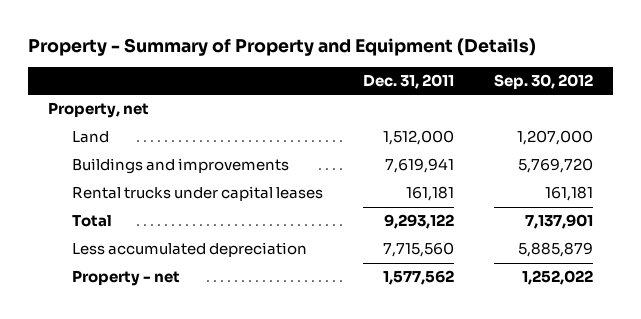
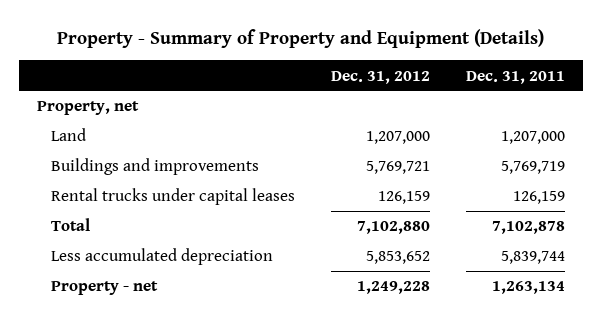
- | Dec. 31, 2011 | Sep. 30, 2012
+ | Dec. 31, 2012 | Dec. 31, 2011
- Land | 1,512,000 | 1,207,000
- Buildings and improvements | 7,619,941 | 5,769,720
- Rental trucks under capital leases | 161,181 | 161,181
- Total | 9,293,122 | 7,137,901
- Less accumulated depreciation | 7,715,560 | 5,885,879
- Property - net | 1,577,562 | 1,252,022
+ Land | 1,207,000 | 1,207,000
+ Buildings and improvements | 5,769,721 | 5,769,719
+ Rental trucks under capital leases | 126,159 | 126,159
+ Total | 7,102,880 | 7,102,878
+ Less accumulated depreciation | 5,853,652 | 5,839,744
+ Property - net | 1,249,228 | 1,263,134

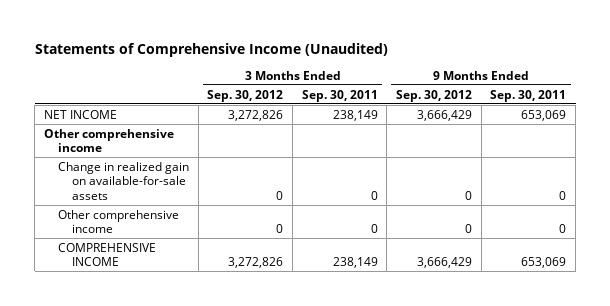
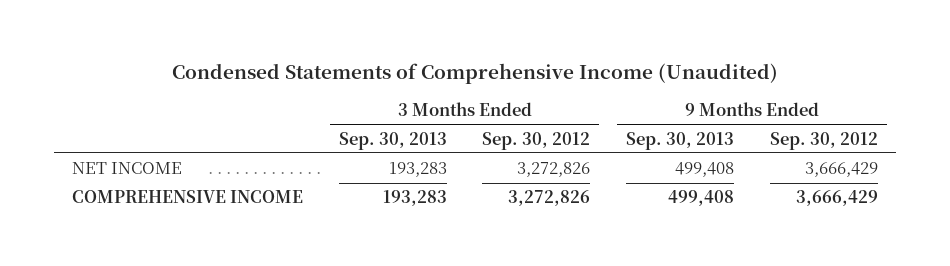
- Statements of Comprehensive Income (Unaudited)
+ Condensed Statements of Comprehensive Income (Unaudited)
- | 3 Months Ended Sep. 30, 2012 | 3 Months Ended Sep. 30, 2011 | 9 Months Ended Sep. 30, 2012 | 9 Months Ended Sep. 30, 2011
+ | 3 Months Ended Sep. 30, 2013 | 3 Months Ended Sep. 30, 2012 | 9 Months Ended Sep. 30, 2013 | 9 Months Ended Sep. 30, 2012
- Other comprehensive income
- Change in realized gain on available-for-sale assets | 0 | 0 | 0 | 0
- Other comprehensive income | 0 | 0 | 0 | 0

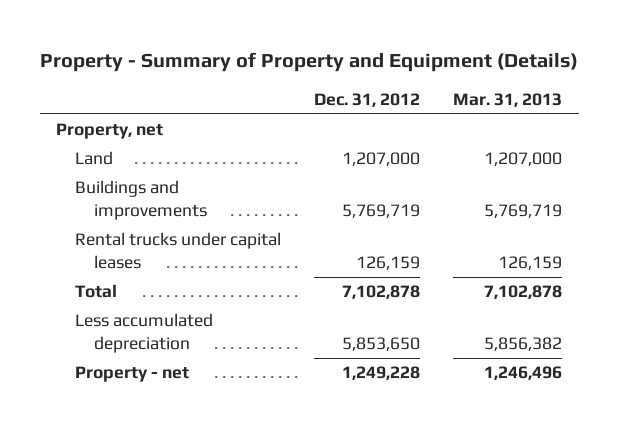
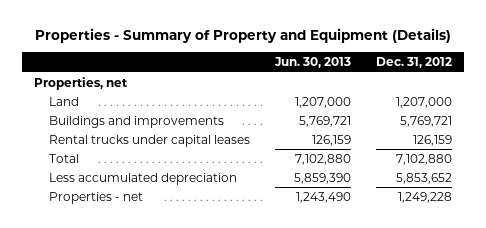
- Property - Summary of Property and Equipment (Details)
+ Properties - Summary of Property and Equipment (Details)
- | Dec. 31, 2012 | Mar. 31, 2013
+ | Jun. 30, 2013 | Dec. 31, 2012
- Property, net
+ Properties, net
- Buildings and improvements | 5,769,719 | 5,769,719
+ Buildings and improvements | 5,769,721 | 5,769,721
- Total | 7,102,878 | 7,102,878
- Less accumulated depreciation | 5,853,650 | 5,856,382
- Property - net | 1,249,228 | 1,246,496
+ Total | 7,102,880 | 7,102,880
+ Less accumulated depreciation | 5,859,390 | 5,853,652
+ Properties - net | 1,243,490 | 1,249,228

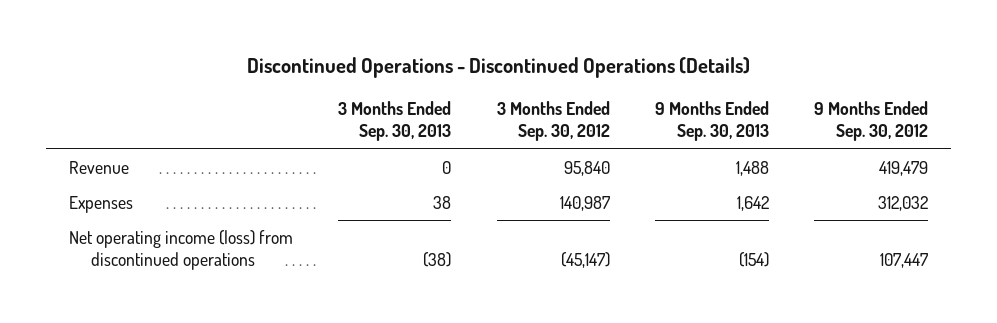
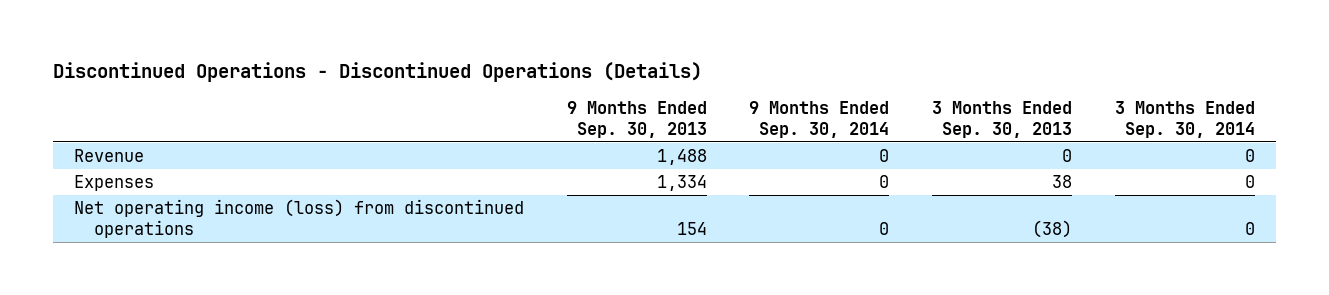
- | 3 Months Ended Sep. 30, 2013 | 3 Months Ended Sep. 30, 2012 | 9 Months Ended Sep. 30, 2013 | 9 Months Ended Sep. 30, 2012
+ | 9 Months Ended Sep. 30, 2013 | 9 Months Ended Sep. 30, 2014 | 3 Months Ended Sep. 30, 2013 | 3 Months Ended Sep. 30, 2014
- Expenses | 38 | 140,987 | 1,642 | 312,032
- Net operating income (loss) from discontinued operations | (38) | (45,147) | (154) | 107,447
+ Expenses | 1,334 | 0 | 38 | 0
+ Net operating income (loss) from discontinued operations | 154 | 0 | (38) | 0

